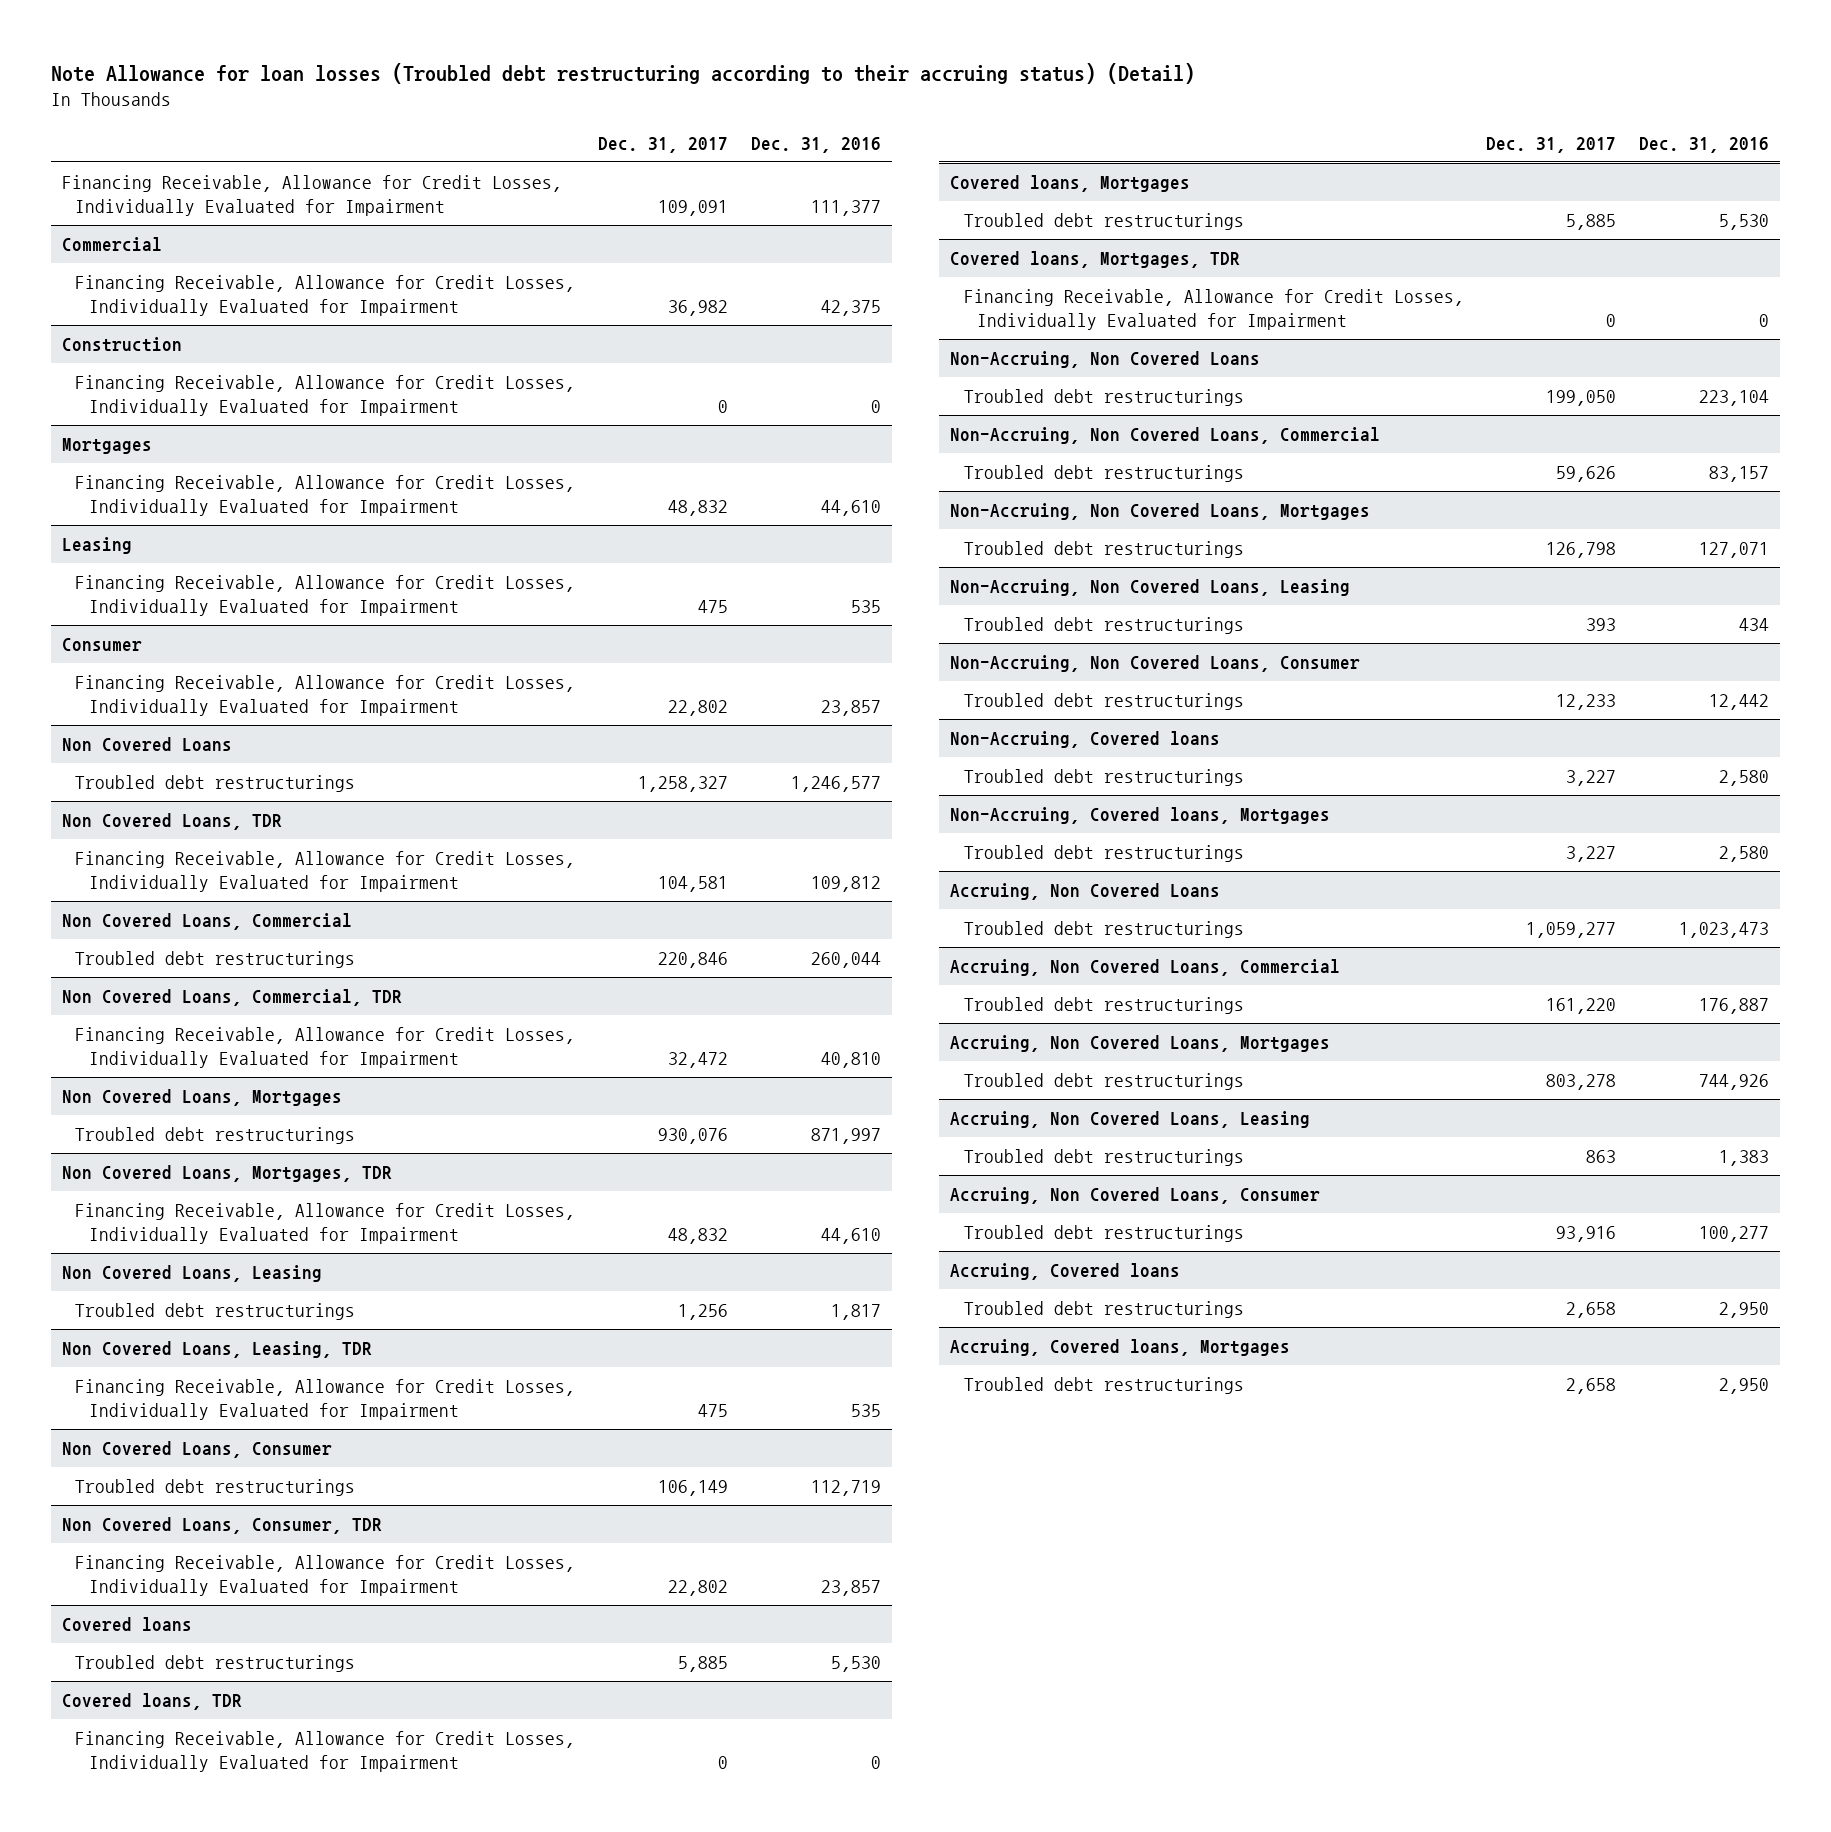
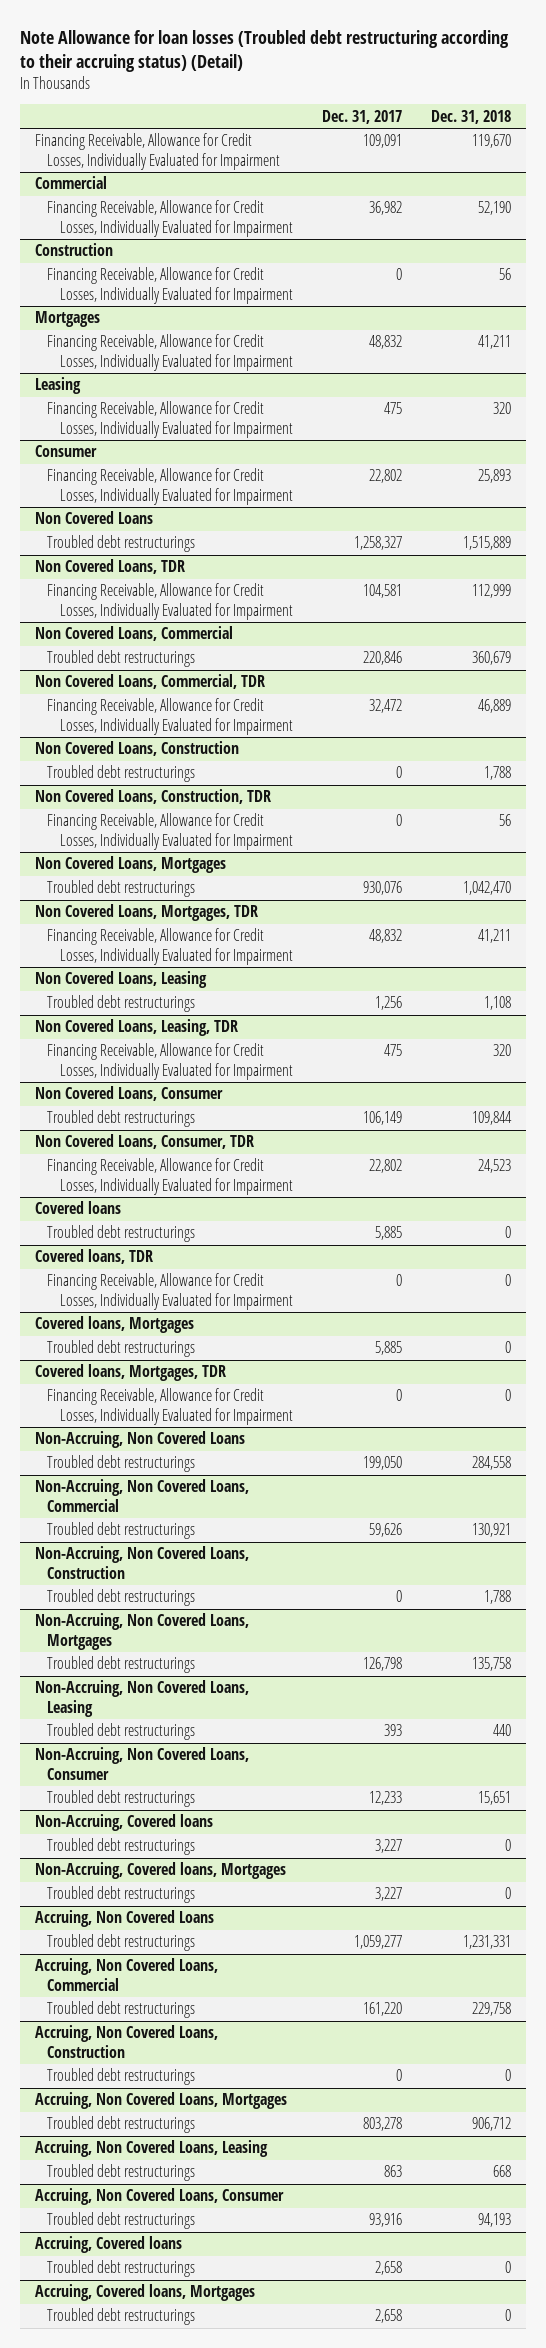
- | Dec. 31, 2017 | Dec. 31, 2016
+ | Dec. 31, 2017 | Dec. 31, 2018
+ Non Covered Loans, Construction
+ Troubled debt restructurings | 0 | 1,788
+ Non Covered Loans, Construction, TDR
+ Financing Receivable, Allowance for Credit Losses, Individually Evaluated for Impairment | 0 | 56
+ Non-Accruing, Non Covered Loans, Construction
+ Troubled debt restructurings | 0 | 1,788
+ Accruing, Non Covered Loans, Construction
+ Troubled debt restructurings | 0 | 0

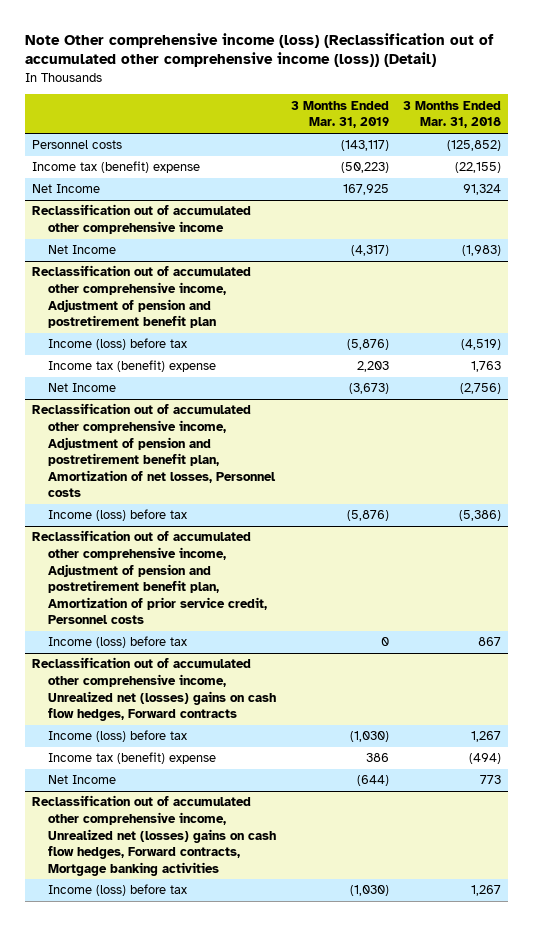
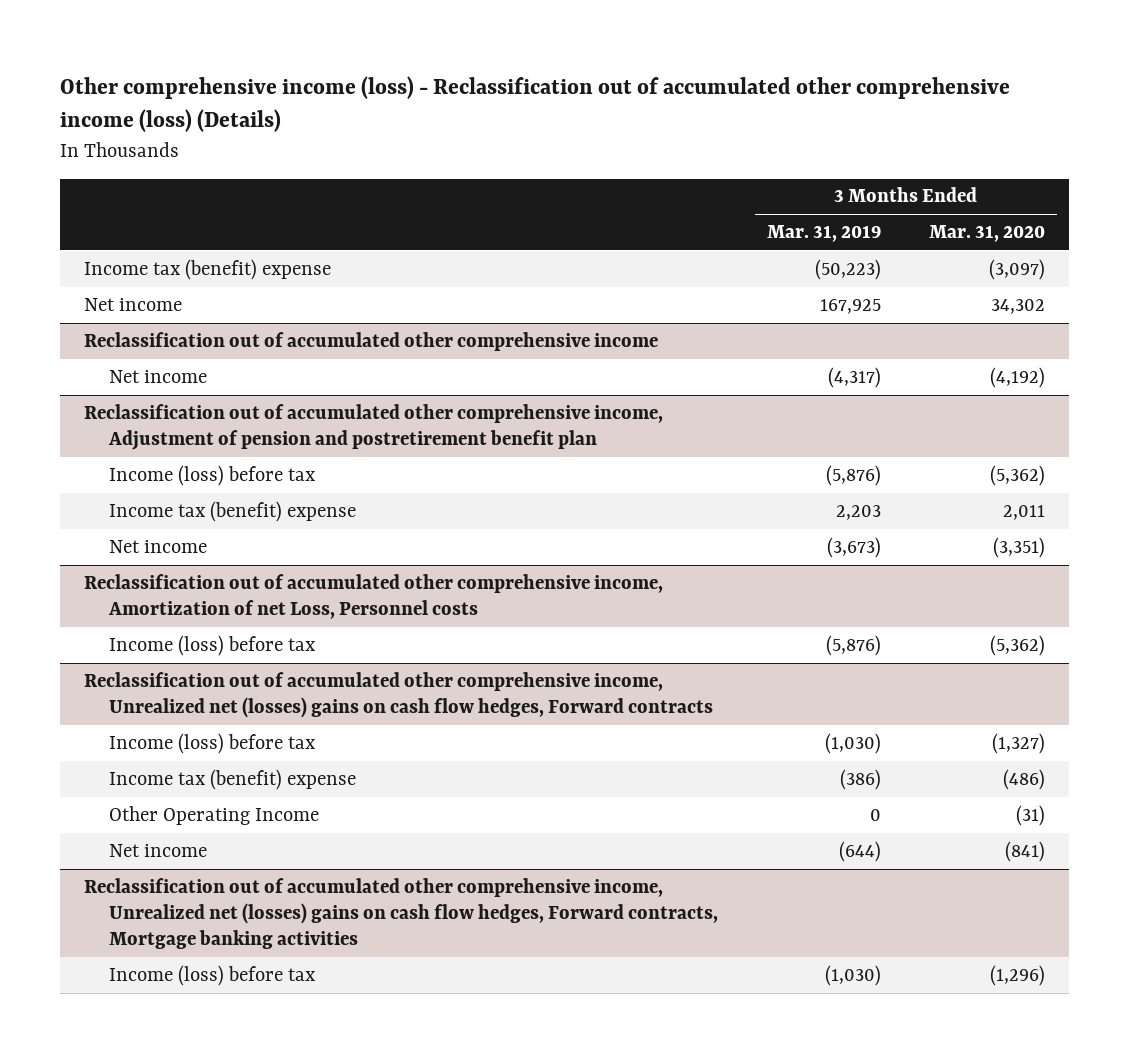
- Note Other comprehensive income (loss) (Reclassification out of accumulated other comprehensive income (loss)) (Detail)
+ Other comprehensive income (loss) - Reclassification out of accumulated other comprehensive income (loss) (Details)
- | 3 Months Ended Mar. 31, 2019 | 3 Months Ended Mar. 31, 2018
+ | 3 Months Ended Mar. 31, 2019 | 3 Months Ended Mar. 31, 2020
- Personnel costs | (143,117) | (125,852)
- Net Income | 167,925 | 91,324
+ Net income | 167,925 | 34,302
@ Reclassification out of accumulated other comprehensive income
- Net Income | (4,317) | (1,983)
+ Net income | (4,317) | (4,192)
@ Reclassification out of accumulated other comprehensive income, Adjustment of pension and postretirement benefit plan
- Net Income | (3,673) | (2,756)
- Reclassification out of accumulated other comprehensive income, Adjustment of pension and postretirement benefit plan, Amortization of net losses, Personnel costs
@ Reclassification out of accumulated other comprehensive income, Adjustment of pension and postretirement benefit plan
+ Net income | (3,673) | (3,351)
+ Reclassification out of accumulated other comprehensive income, Amortization of net Loss, Personnel costs
- Reclassification out of accumulated other comprehensive income, Adjustment of pension and postretirement benefit plan, Amortization of prior service credit, Personnel costs
- Income (loss) before tax | 0 | 867
@ Reclassification out of accumulated other comprehensive income, Unrealized net (losses) gains on cash flow hedges, Forward contracts
- Income tax (benefit) expense | 386 | (494)
- Net Income | (644) | 773
+ Income tax (benefit) expense | (386) | (486)
+ Other Operating Income | 0 | (31)
+ Net income | (644) | (841)

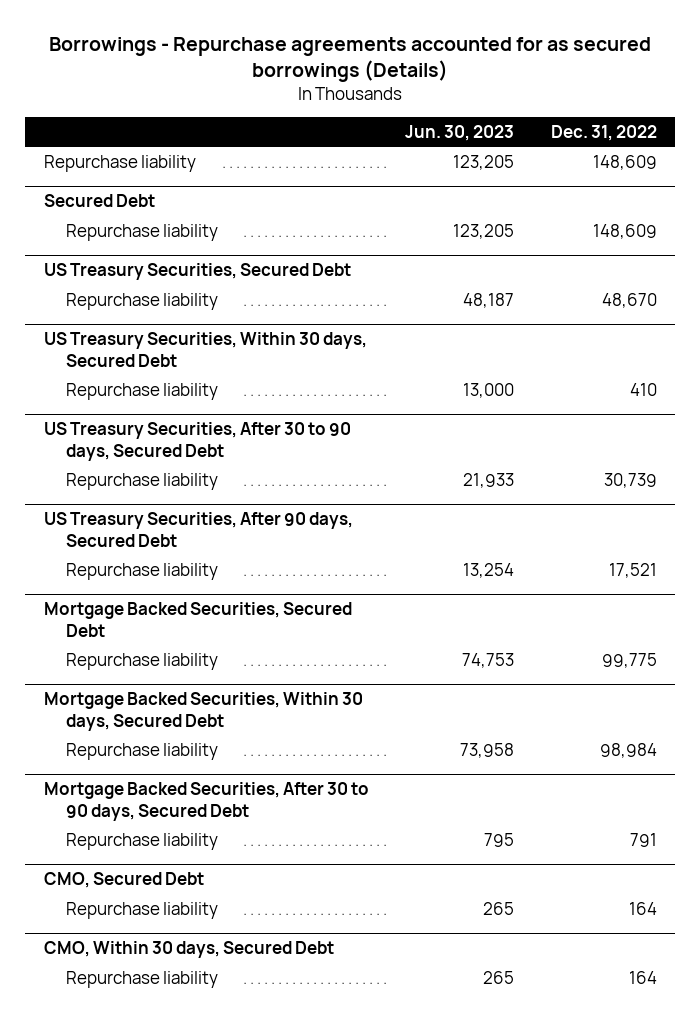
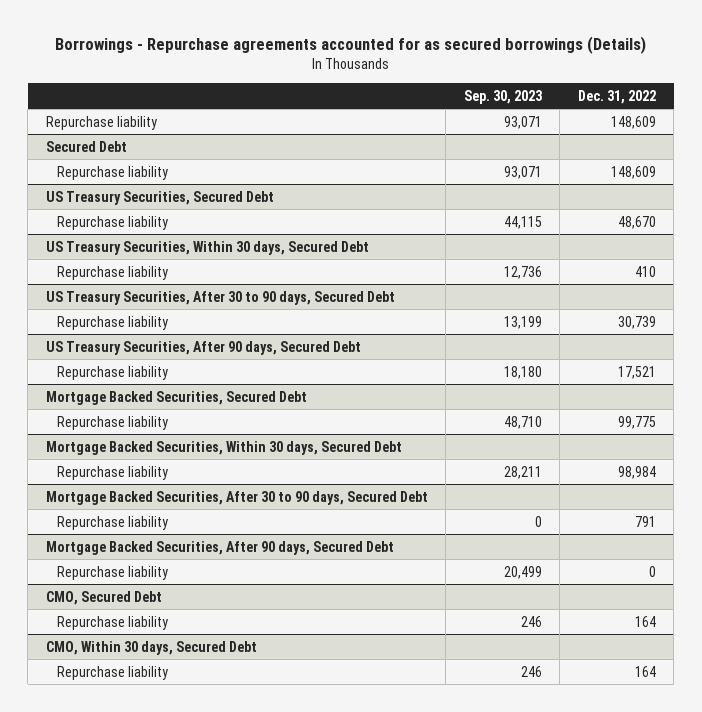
- | Jun. 30, 2023 | Dec. 31, 2022
+ | Sep. 30, 2023 | Dec. 31, 2022
+ Mortgage Backed Securities, After 90 days, Secured Debt
+ Repurchase liability | 20,499 | 0

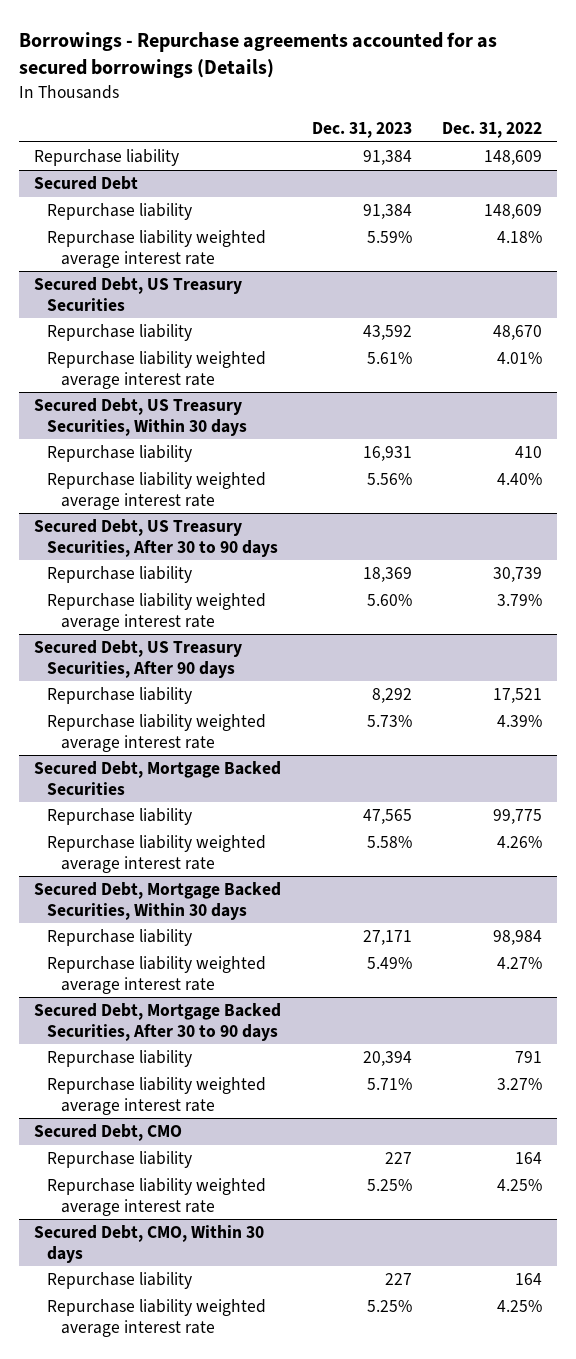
- | Sep. 30, 2023 | Dec. 31, 2022
+ | Dec. 31, 2023 | Dec. 31, 2022
- US Treasury Securities, Secured Debt
@ Secured Debt
+ Repurchase liability weighted average interest rate | 5.59% | 4.18%
+ Secured Debt, US Treasury Securities
- US Treasury Securities, Within 30 days, Secured Debt
+ Repurchase liability weighted average interest rate | 5.61% | 4.01%
+ Secured Debt, US Treasury Securities, Within 30 days
- US Treasury Securities, After 30 to 90 days, Secured Debt
+ Repurchase liability weighted average interest rate | 5.56% | 4.40%
+ Secured Debt, US Treasury Securities, After 30 to 90 days
- US Treasury Securities, After 90 days, Secured Debt
+ Repurchase liability weighted average interest rate | 5.60% | 3.79%
+ Secured Debt, US Treasury Securities, After 90 days
- Mortgage Backed Securities, Secured Debt
+ Repurchase liability weighted average interest rate | 5.73% | 4.39%
+ Secured Debt, Mortgage Backed Securities
- Mortgage Backed Securities, Within 30 days, Secured Debt
+ Repurchase liability weighted average interest rate | 5.58% | 4.26%
+ Secured Debt, Mortgage Backed Securities, Within 30 days
- Mortgage Backed Securities, After 30 to 90 days, Secured Debt
+ Repurchase liability weighted average interest rate | 5.49% | 4.27%
+ Secured Debt, Mortgage Backed Securities, After 30 to 90 days
- Mortgage Backed Securities, After 90 days, Secured Debt
- Repurchase liability | 20,499 | 0
- CMO, Secured Debt
+ Repurchase liability weighted average interest rate | 5.71% | 3.27%
+ Secured Debt, CMO
- CMO, Within 30 days, Secured Debt
+ Repurchase liability weighted average interest rate | 5.25% | 4.25%
+ Secured Debt, CMO, Within 30 days
+ Repurchase liability weighted average interest rate | 5.25% | 4.25%

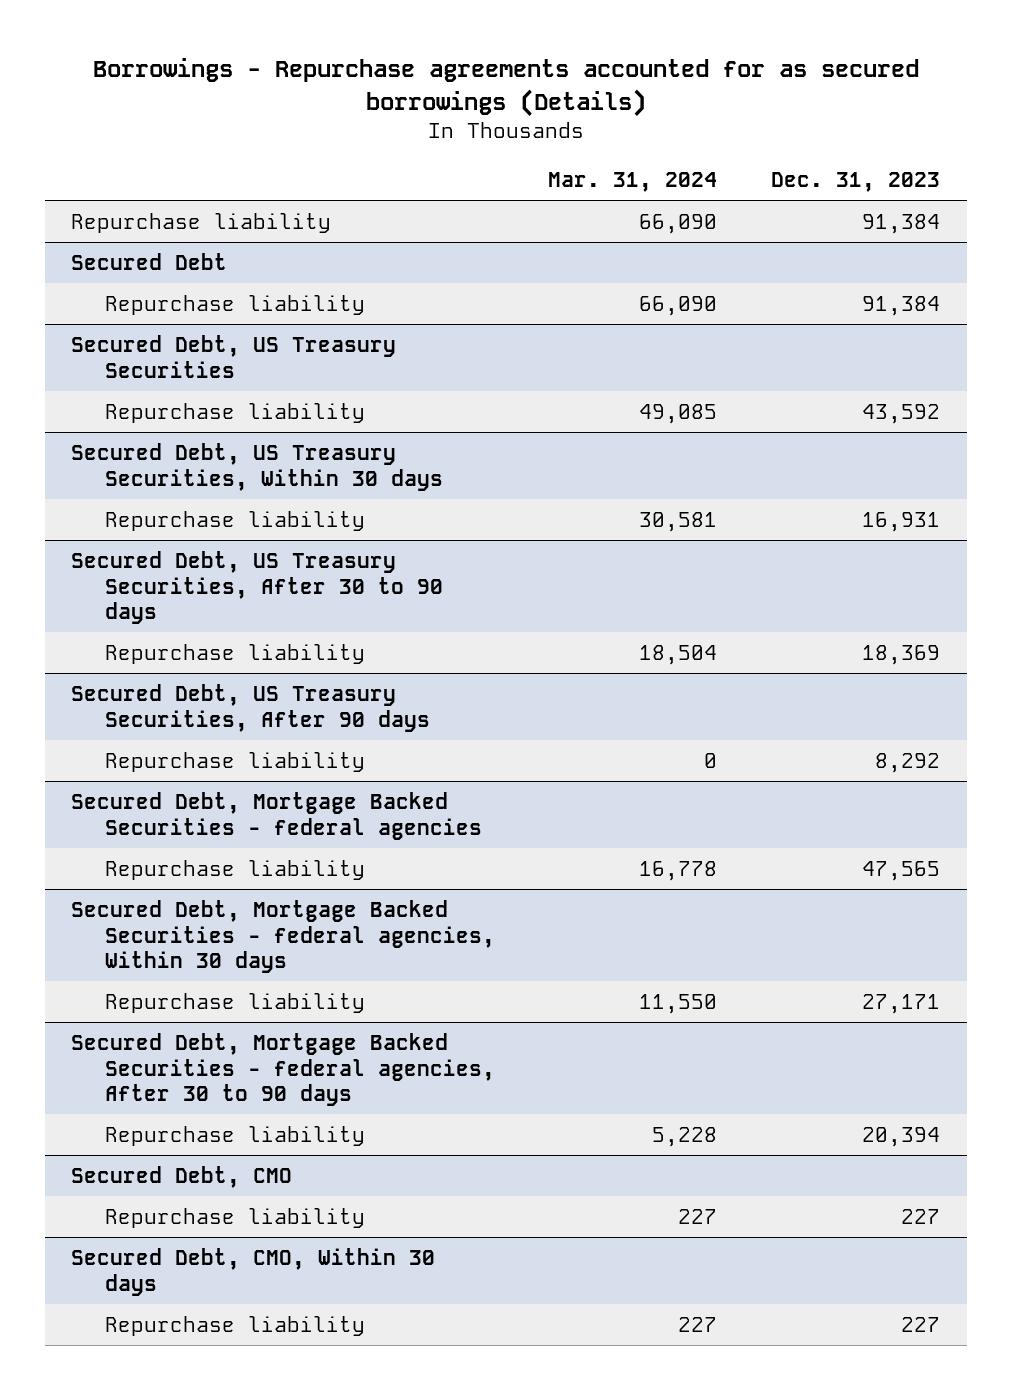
- | Dec. 31, 2023 | Dec. 31, 2022
+ | Mar. 31, 2024 | Dec. 31, 2023
@ Secured Debt
- Repurchase liability weighted average interest rate | 5.59% | 4.18%
@ Secured Debt, US Treasury Securities
- Repurchase liability weighted average interest rate | 5.61% | 4.01%
@ Secured Debt, US Treasury Securities, Within 30 days
- Repurchase liability weighted average interest rate | 5.56% | 4.40%
@ Secured Debt, US Treasury Securities, After 30 to 90 days
- Repurchase liability weighted average interest rate | 5.60% | 3.79%
@ Secured Debt, US Treasury Securities, After 90 days
- Repurchase liability weighted average interest rate | 5.73% | 4.39%
- Secured Debt, Mortgage Backed Securities
+ Secured Debt, Mortgage Backed Securities - federal agencies
- Repurchase liability weighted average interest rate | 5.58% | 4.26%
- Secured Debt, Mortgage Backed Securities, Within 30 days
+ Secured Debt, Mortgage Backed Securities - federal agencies, Within 30 days
- Repurchase liability weighted average interest rate | 5.49% | 4.27%
- Secured Debt, Mortgage Backed Securities, After 30 to 90 days
+ Secured Debt, Mortgage Backed Securities - federal agencies, After 30 to 90 days
- Repurchase liability weighted average interest rate | 5.71% | 3.27%
@ Secured Debt, CMO
- Repurchase liability weighted average interest rate | 5.25% | 4.25%
@ Secured Debt, CMO, Within 30 days
- Repurchase liability weighted average interest rate | 5.25% | 4.25%

